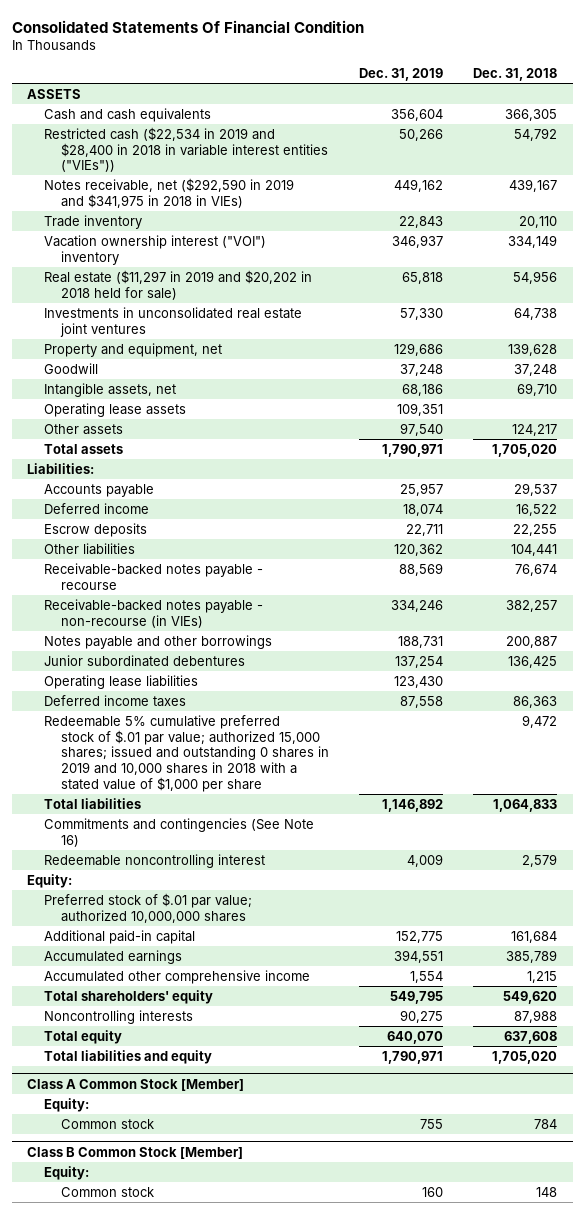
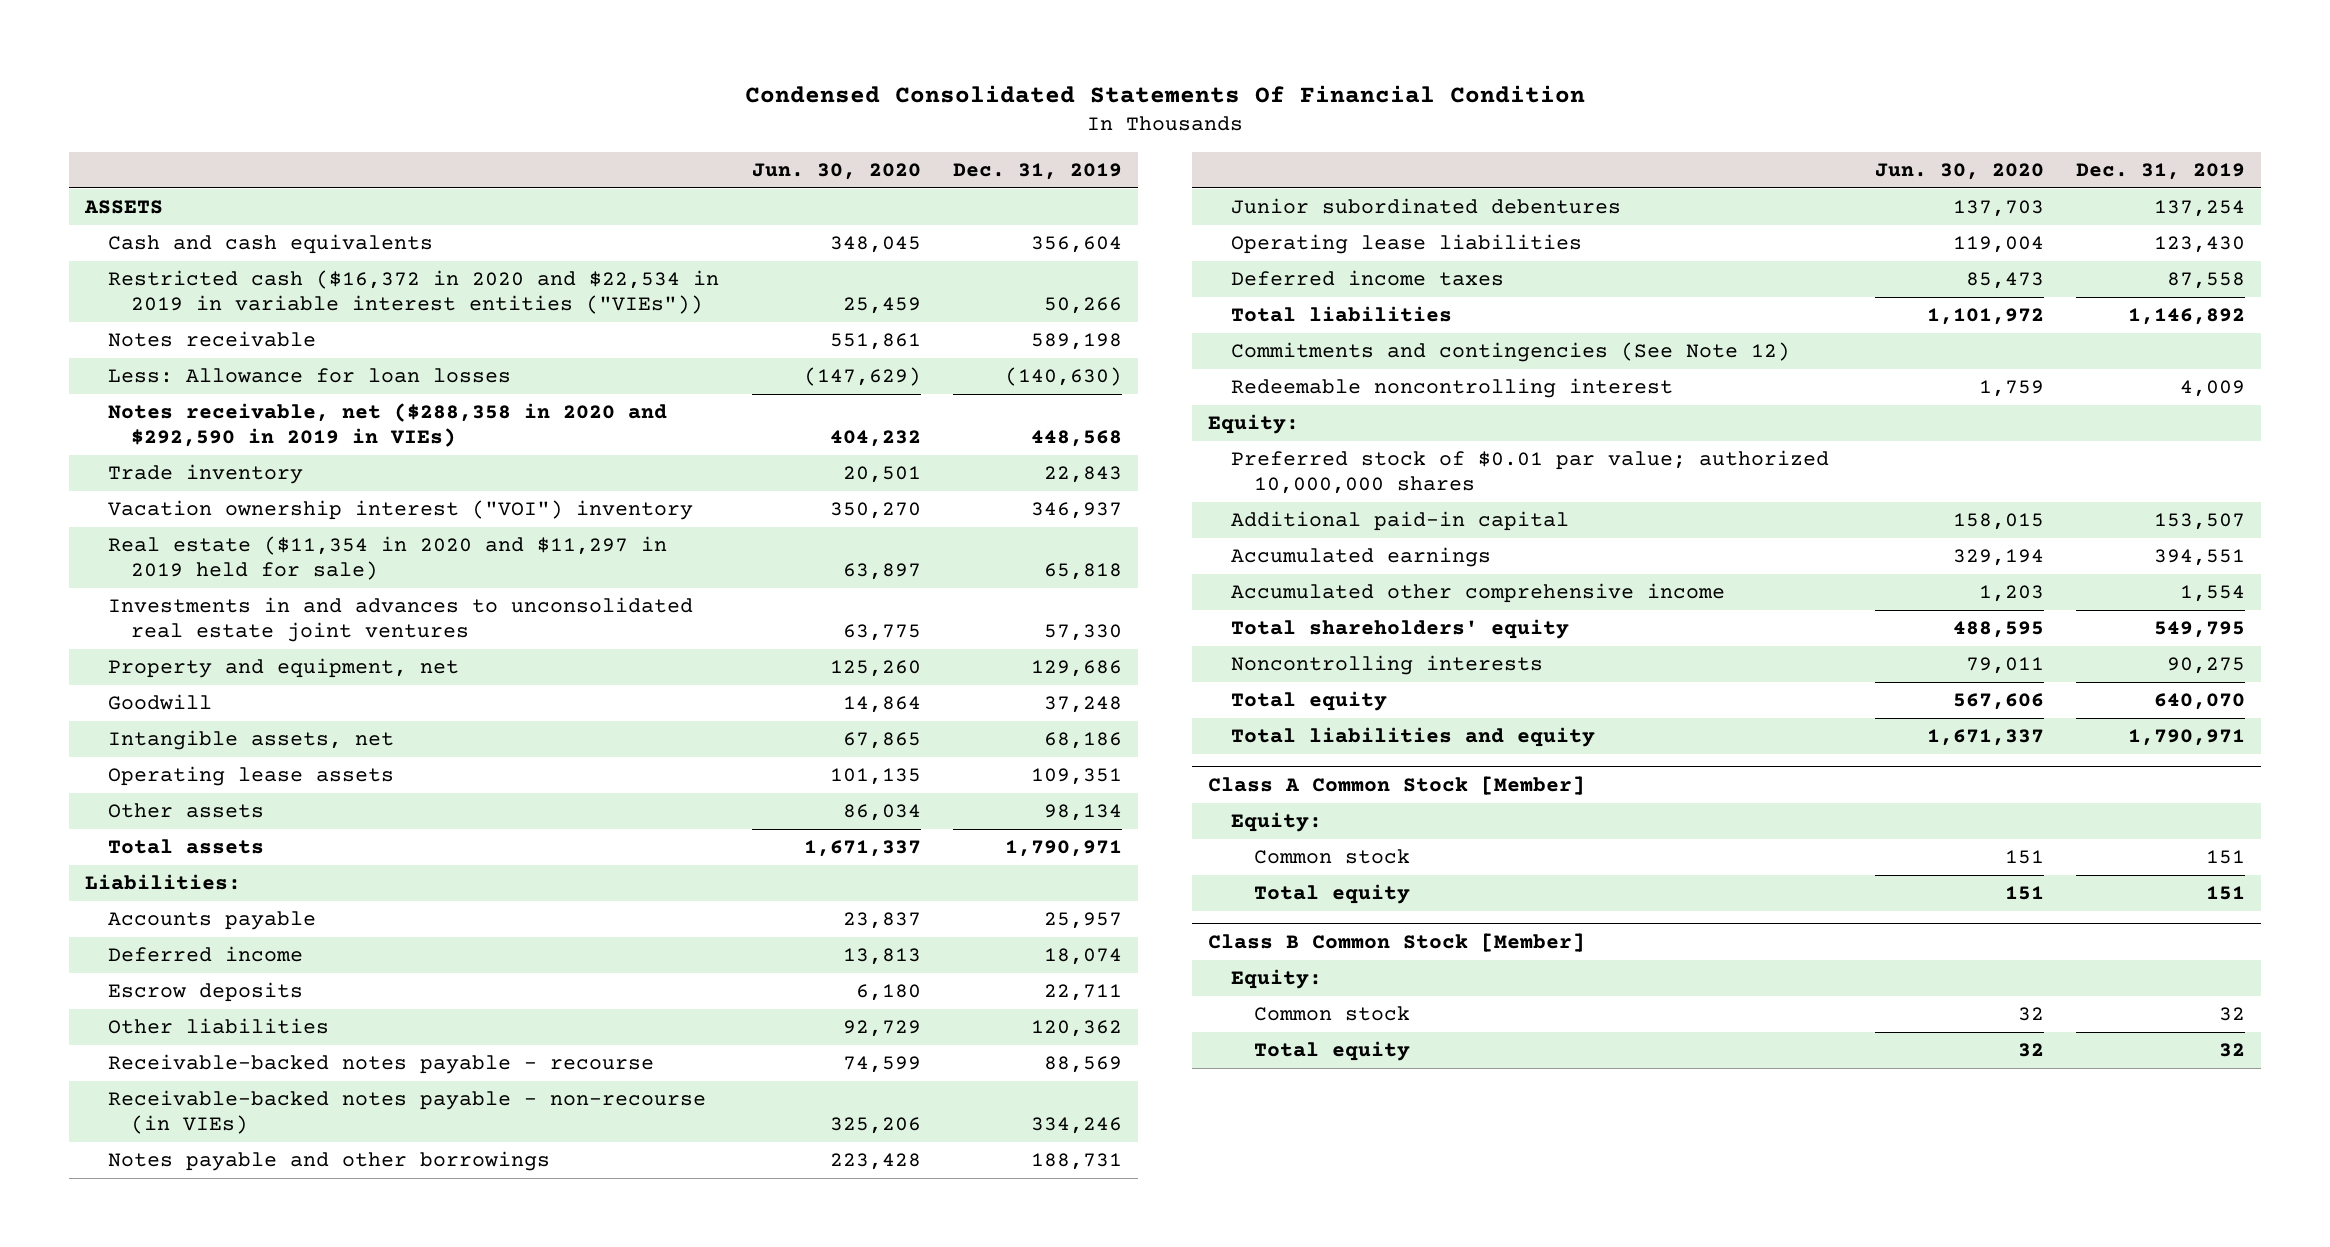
- Consolidated Statements Of Financial Condition
+ Condensed Consolidated Statements Of Financial Condition
- | Dec. 31, 2019 | Dec. 31, 2018
+ | Jun. 30, 2020 | Dec. 31, 2019
- Restricted cash ($22,534 in 2019 and $28,400 in 2018 in variable interest entities ("VIEs")) | 50,266 | 54,792
- Notes receivable, net ($292,590 in 2019 and $341,975 in 2018 in VIEs) | 449,162 | 439,167
+ Restricted cash ($16,372 in 2020 and $22,534 in 2019 in variable interest entities ("VIEs")) | 25,459 | 50,266
+ Notes receivable | 551,861 | 589,198
+ Less: Allowance for loan losses | (147,629) | (140,630)
+ Notes receivable, net ($288,358 in 2020 and $292,590 in 2019 in VIEs) | 404,232 | 448,568
- Real estate ($11,297 in 2019 and $20,202 in 2018 held for sale) | 65,818 | 54,956
- Investments in unconsolidated real estate joint ventures | 57,330 | 64,738
+ Real estate ($11,354 in 2020 and $11,297 in 2019 held for sale) | 63,897 | 65,818
+ Investments in and advances to unconsolidated real estate joint ventures | 63,775 | 57,330
- Other assets | 97,540 | 124,217
+ Other assets | 86,034 | 98,134
- Redeemable 5% cumulative preferred stock of $.01 par value; authorized 15,000 shares; issued and outstanding 0 shares in 2019 and 10,000 shares in 2018 with a stated value of $1,000 per share | | 9,472
- Commitments and contingencies (See Note 16)
+ Commitments and contingencies (See Note 12)
- Preferred stock of $.01 par value; authorized 10,000,000 shares
- Additional paid-in capital | 152,775 | 161,684
+ Preferred stock of $0.01 par value; authorized 10,000,000 shares
+ Additional paid-in capital | 158,015 | 153,507
@ Class A Common Stock [Member]
- Common stock | 755 | 784
+ Common stock | 151 | 151
+ Total equity | 151 | 151
@ Class B Common Stock [Member]
- Common stock | 160 | 148
+ Common stock | 32 | 32
+ Total equity | 32 | 32

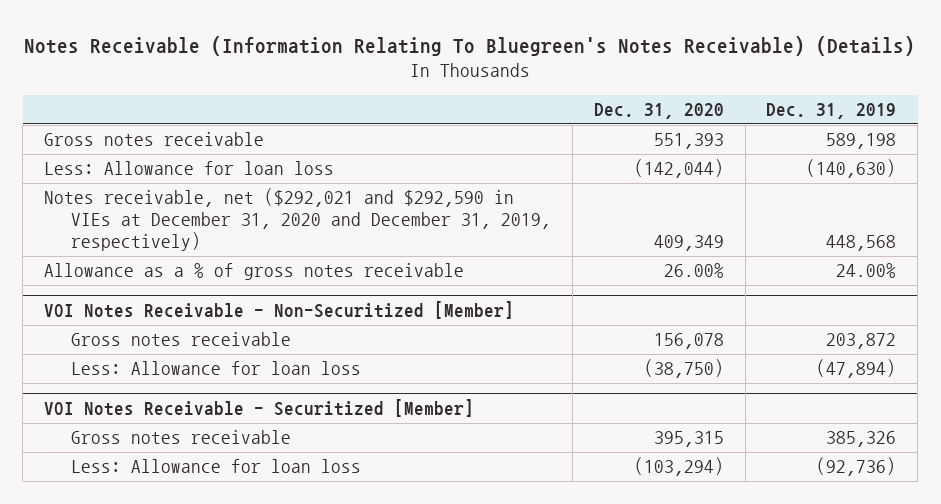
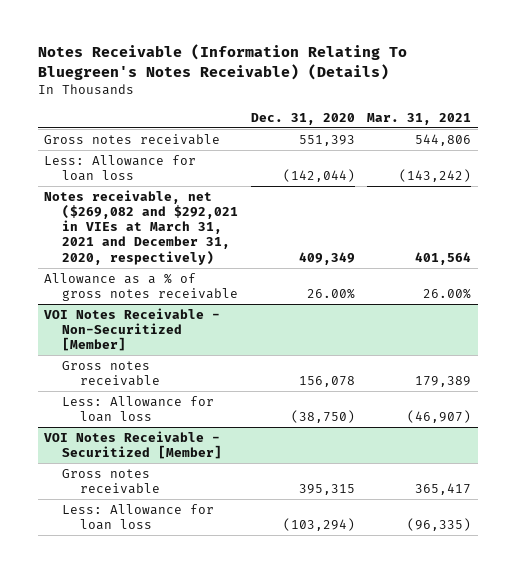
- | Dec. 31, 2020 | Dec. 31, 2019
+ | Dec. 31, 2020 | Mar. 31, 2021
- Notes receivable, net ($292,021 and $292,590 in VIEs at December 31, 2020 and December 31, 2019, respectively) | 409,349 | 448,568
+ Notes receivable, net ($269,082 and $292,021 in VIEs at March 31, 2021 and December 31, 2020, respectively) | 409,349 | 401,564

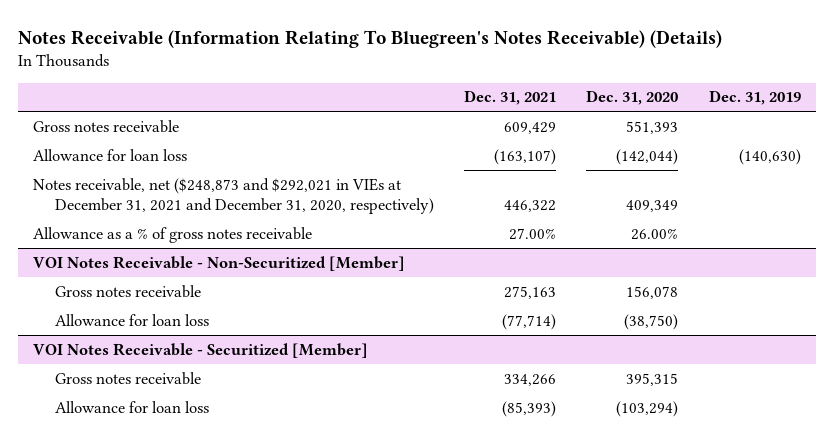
- | Dec. 31, 2020 | Mar. 31, 2021
+ | Dec. 31, 2021 | Dec. 31, 2020 | Dec. 31, 2019
- Less: Allowance for loan loss | (142,044) | (143,242)
- Notes receivable, net ($269,082 and $292,021 in VIEs at March 31, 2021 and December 31, 2020, respectively) | 409,349 | 401,564
+ Allowance for loan loss | (163,107) | (142,044) | (140,630)
+ Notes receivable, net ($248,873 and $292,021 in VIEs at December 31, 2021 and December 31, 2020, respectively) | 446,322 | 409,349 |
@ VOI Notes Receivable - Non-Securitized [Member]
- Less: Allowance for loan loss | (38,750) | (46,907)
+ Allowance for loan loss | (77,714) | (38,750) |
@ VOI Notes Receivable - Securitized [Member]
- Less: Allowance for loan loss | (103,294) | (96,335)
+ Allowance for loan loss | (85,393) | (103,294) |

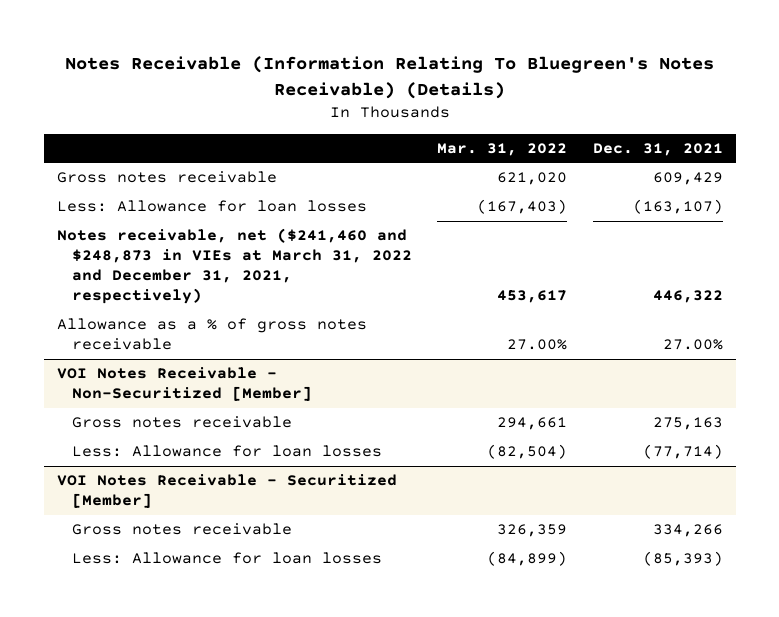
- | Dec. 31, 2021 | Dec. 31, 2020 | Dec. 31, 2019
+ | Mar. 31, 2022 | Dec. 31, 2021
- Allowance for loan loss | (163,107) | (142,044) | (140,630)
- Notes receivable, net ($248,873 and $292,021 in VIEs at December 31, 2021 and December 31, 2020, respectively) | 446,322 | 409,349 |
+ Less: Allowance for loan losses | (167,403) | (163,107)
+ Notes receivable, net ($241,460 and $248,873 in VIEs at March 31, 2022 and December 31, 2021, respectively) | 453,617 | 446,322
@ VOI Notes Receivable - Non-Securitized [Member]
- Allowance for loan loss | (77,714) | (38,750) |
+ Less: Allowance for loan losses | (82,504) | (77,714)
@ VOI Notes Receivable - Securitized [Member]
- Allowance for loan loss | (85,393) | (103,294) |
+ Less: Allowance for loan losses | (84,899) | (85,393)

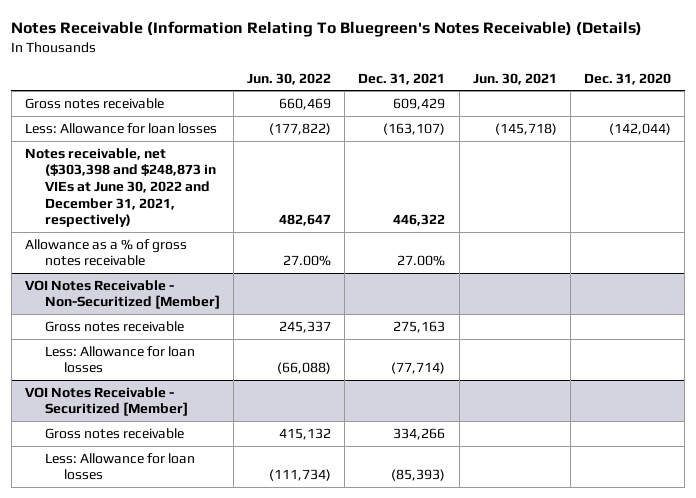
- | Mar. 31, 2022 | Dec. 31, 2021
+ | Jun. 30, 2022 | Dec. 31, 2021 | Jun. 30, 2021 | Dec. 31, 2020
- Notes receivable, net ($241,460 and $248,873 in VIEs at March 31, 2022 and December 31, 2021, respectively) | 453,617 | 446,322
+ Notes receivable, net ($303,398 and $248,873 in VIEs at June 30, 2022 and December 31, 2021, respectively) | 482,647 | 446,322 | |

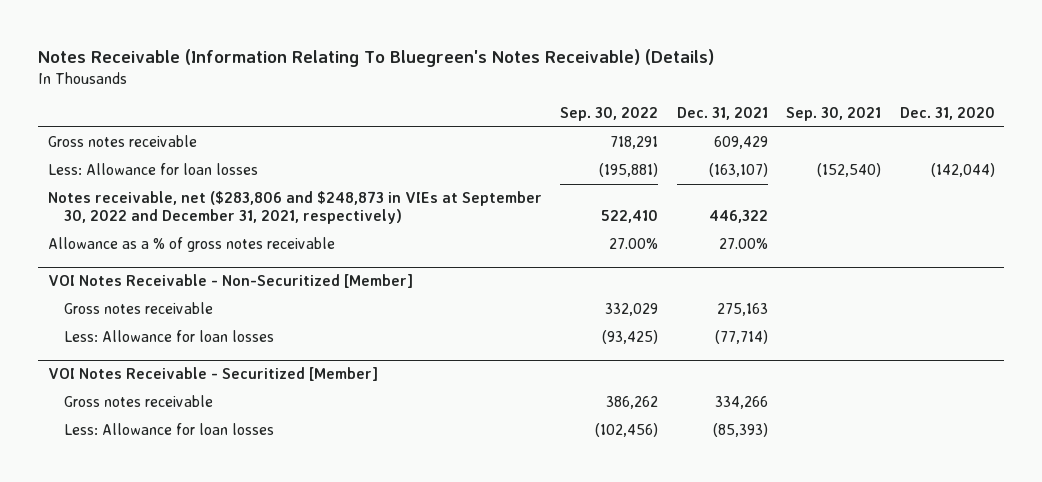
- | Jun. 30, 2022 | Dec. 31, 2021 | Jun. 30, 2021 | Dec. 31, 2020
+ | Sep. 30, 2022 | Dec. 31, 2021 | Sep. 30, 2021 | Dec. 31, 2020
- Notes receivable, net ($303,398 and $248,873 in VIEs at June 30, 2022 and December 31, 2021, respectively) | 482,647 | 446,322 | |
+ Notes receivable, net ($283,806 and $248,873 in VIEs at September 30, 2022 and December 31, 2021, respectively) | 522,410 | 446,322 | |

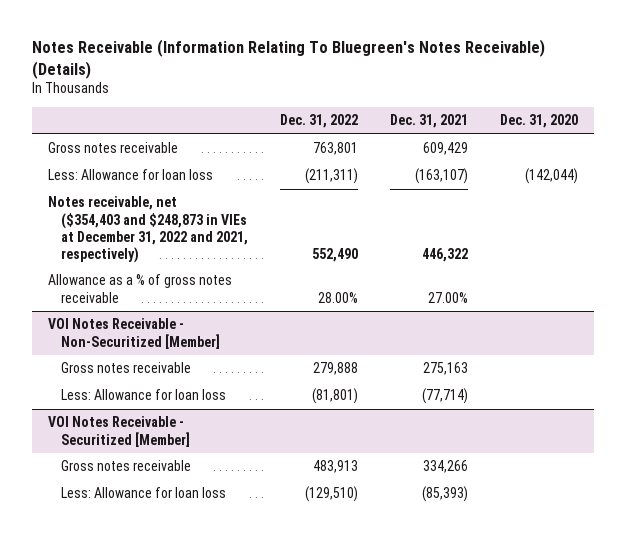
- | Sep. 30, 2022 | Dec. 31, 2021 | Sep. 30, 2021 | Dec. 31, 2020
+ | Dec. 31, 2022 | Dec. 31, 2021 | Dec. 31, 2020
- Less: Allowance for loan losses | (195,881) | (163,107) | (152,540) | (142,044)
- Notes receivable, net ($283,806 and $248,873 in VIEs at September 30, 2022 and December 31, 2021, respectively) | 522,410 | 446,322 | |
+ Less: Allowance for loan loss | (211,311) | (163,107) | (142,044)
+ Notes receivable, net ($354,403 and $248,873 in VIEs at December 31, 2022 and 2021, respectively) | 552,490 | 446,322 |
@ VOI Notes Receivable - Non-Securitized [Member]
- Less: Allowance for loan losses | (93,425) | (77,714) | |
+ Less: Allowance for loan loss | (81,801) | (77,714) |
@ VOI Notes Receivable - Securitized [Member]
- Less: Allowance for loan losses | (102,456) | (85,393) | |
+ Less: Allowance for loan loss | (129,510) | (85,393) |

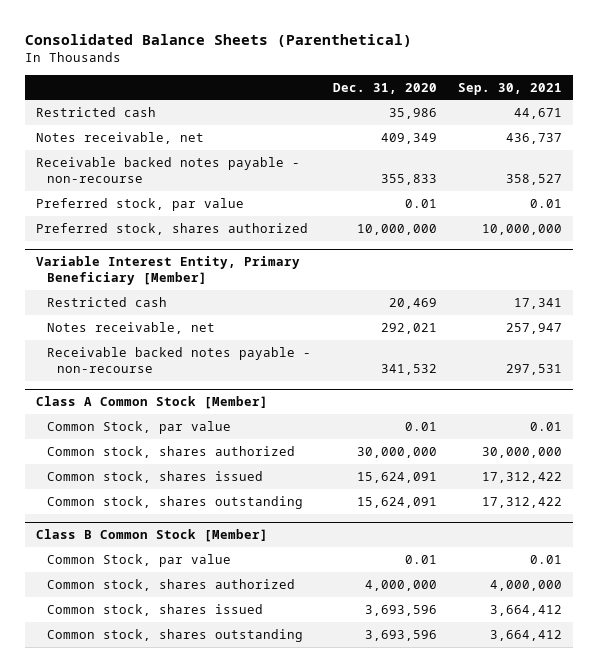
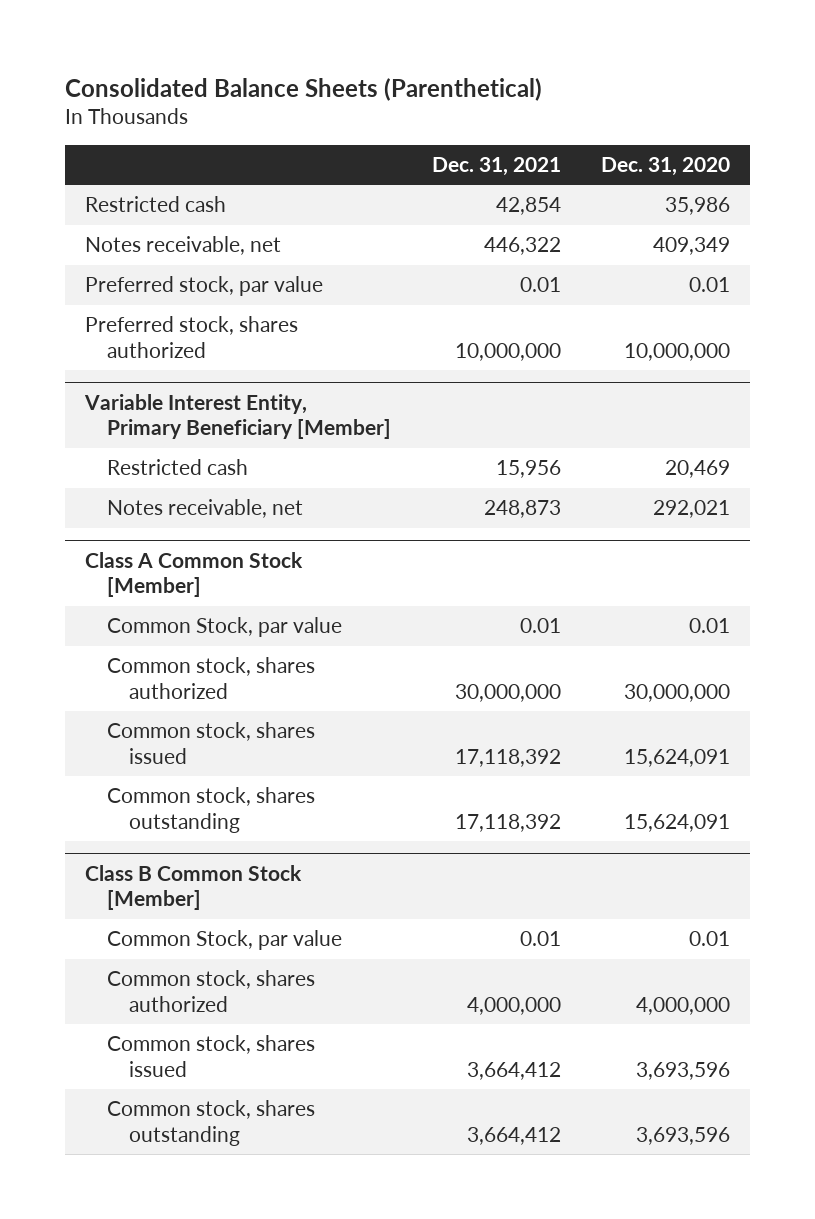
- | Dec. 31, 2020 | Sep. 30, 2021
+ | Dec. 31, 2021 | Dec. 31, 2020
- Receivable backed notes payable - non-recourse | 355,833 | 358,527
@ Variable Interest Entity, Primary Beneficiary [Member]
- Receivable backed notes payable - non-recourse | 341,532 | 297,531

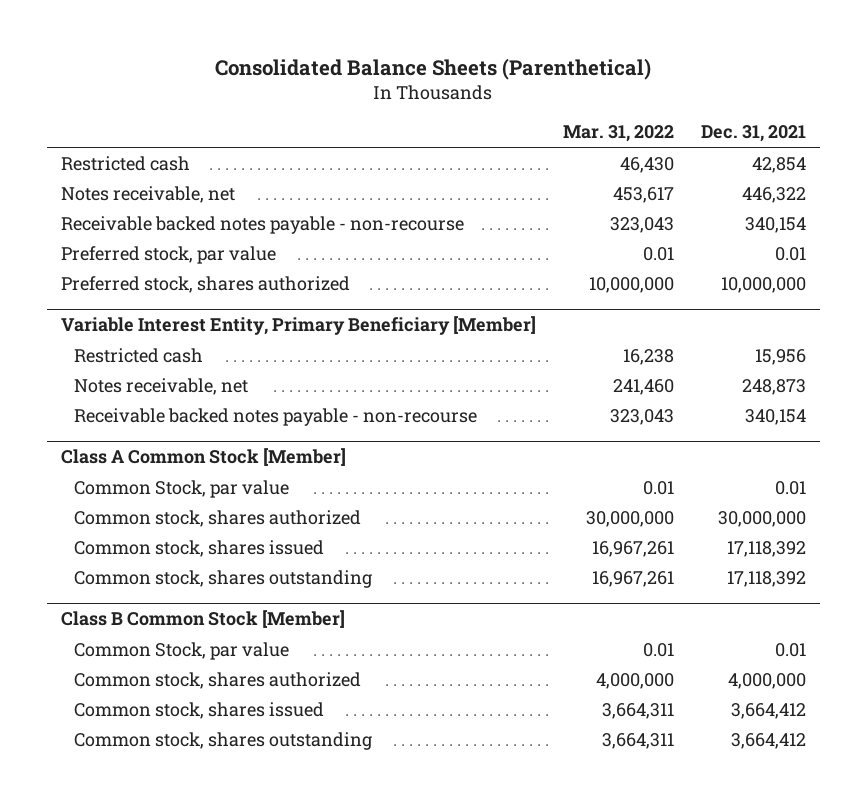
- | Dec. 31, 2021 | Dec. 31, 2020
+ | Mar. 31, 2022 | Dec. 31, 2021
+ Receivable backed notes payable - non-recourse | 323,043 | 340,154
@ Variable Interest Entity, Primary Beneficiary [Member]
+ Receivable backed notes payable - non-recourse | 323,043 | 340,154

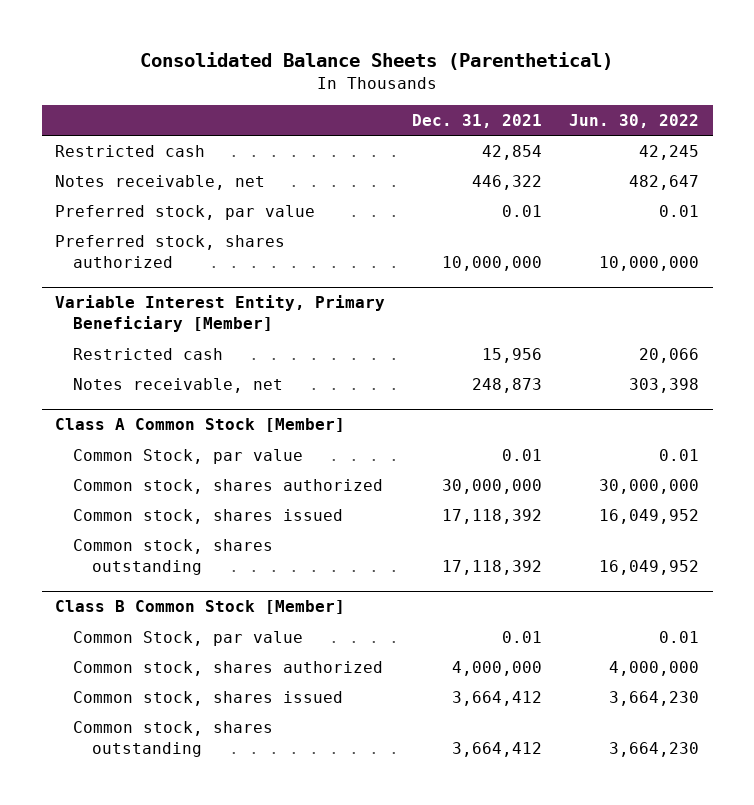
- | Mar. 31, 2022 | Dec. 31, 2021
+ | Dec. 31, 2021 | Jun. 30, 2022
- Receivable backed notes payable - non-recourse | 323,043 | 340,154
@ Variable Interest Entity, Primary Beneficiary [Member]
- Receivable backed notes payable - non-recourse | 323,043 | 340,154

